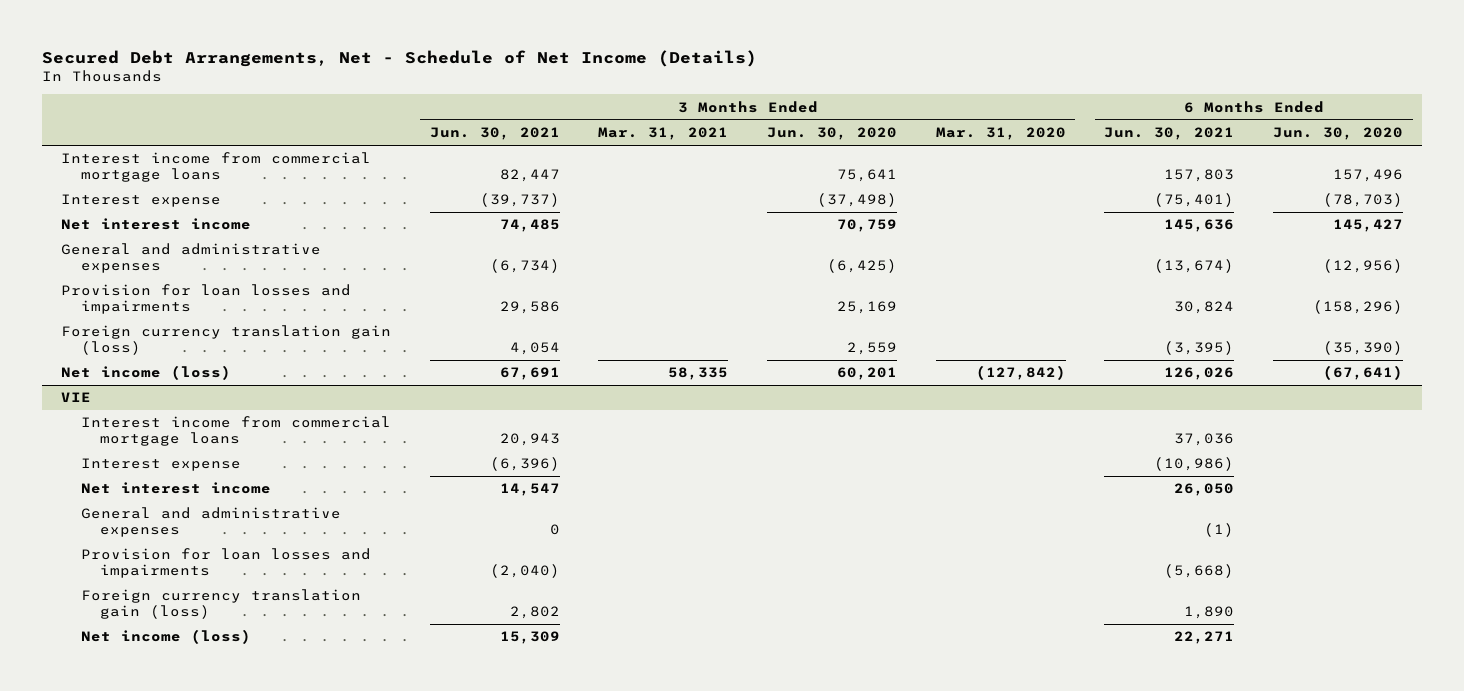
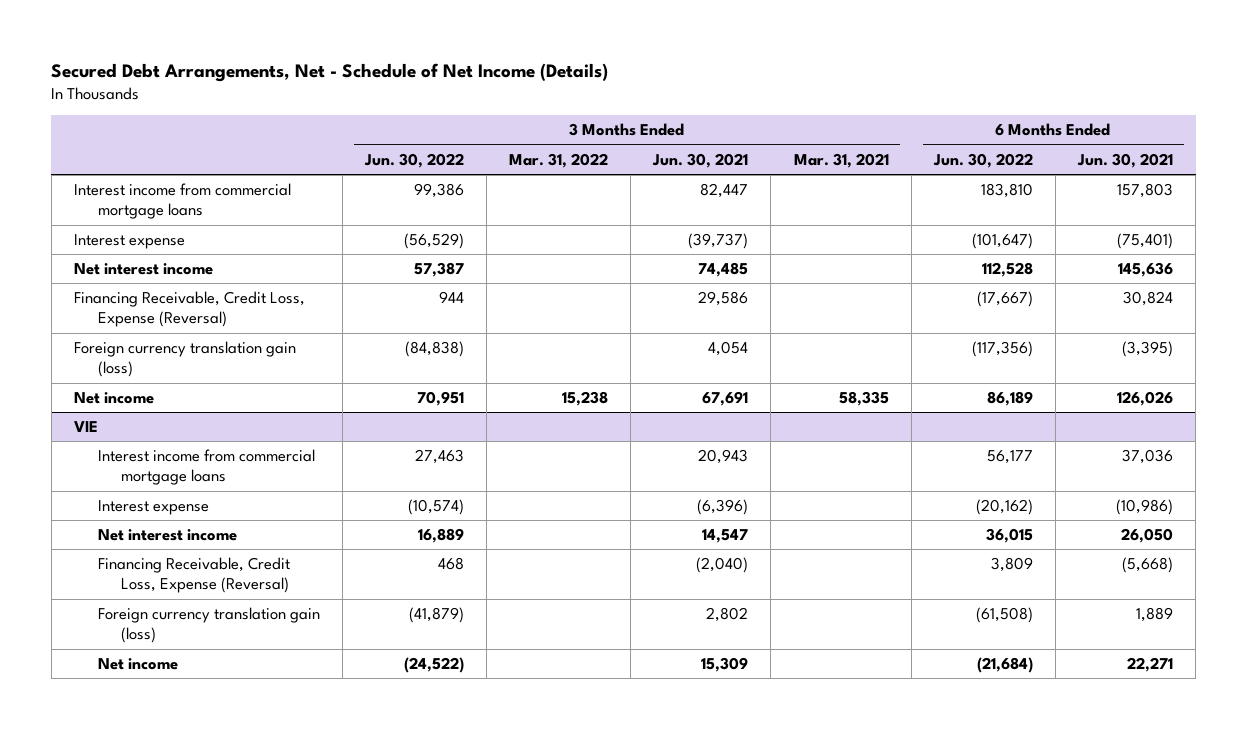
- | 3 Months Ended Jun. 30, 2021 | 3 Months Ended Mar. 31, 2021 | 3 Months Ended Jun. 30, 2020 | 3 Months Ended Mar. 31, 2020 | 6 Months Ended Jun. 30, 2021 | 6 Months Ended Jun. 30, 2020
+ | 3 Months Ended Jun. 30, 2022 | 3 Months Ended Mar. 31, 2022 | 3 Months Ended Jun. 30, 2021 | 3 Months Ended Mar. 31, 2021 | 6 Months Ended Jun. 30, 2022 | 6 Months Ended Jun. 30, 2021
- General and administrative expenses | (6,734) | | (6,425) | | (13,674) | (12,956)
- Provision for loan losses and impairments | 29,586 | | 25,169 | | 30,824 | (158,296)
+ Financing Receivable, Credit Loss, Expense (Reversal) | 944 | | 29,586 | | (17,667) | 30,824
- Net income (loss) | 67,691 | 58,335 | 60,201 | (127,842) | 126,026 | (67,641)
+ Net income | 70,951 | 15,238 | 67,691 | 58,335 | 86,189 | 126,026
@ VIE
- General and administrative expenses | 0 | | | | (1) |
- Provision for loan losses and impairments | (2,040) | | | | (5,668) |
- Foreign currency translation gain (loss) | 2,802 | | | | 1,890 |
- Net income (loss) | 15,309 | | | | 22,271 |
+ Financing Receivable, Credit Loss, Expense (Reversal) | 468 | | (2,040) | | 3,809 | (5,668)
+ Foreign currency translation gain (loss) | (41,879) | | 2,802 | | (61,508) | 1,889
+ Net income | (24,522) | | 15,309 | | (21,684) | 22,271

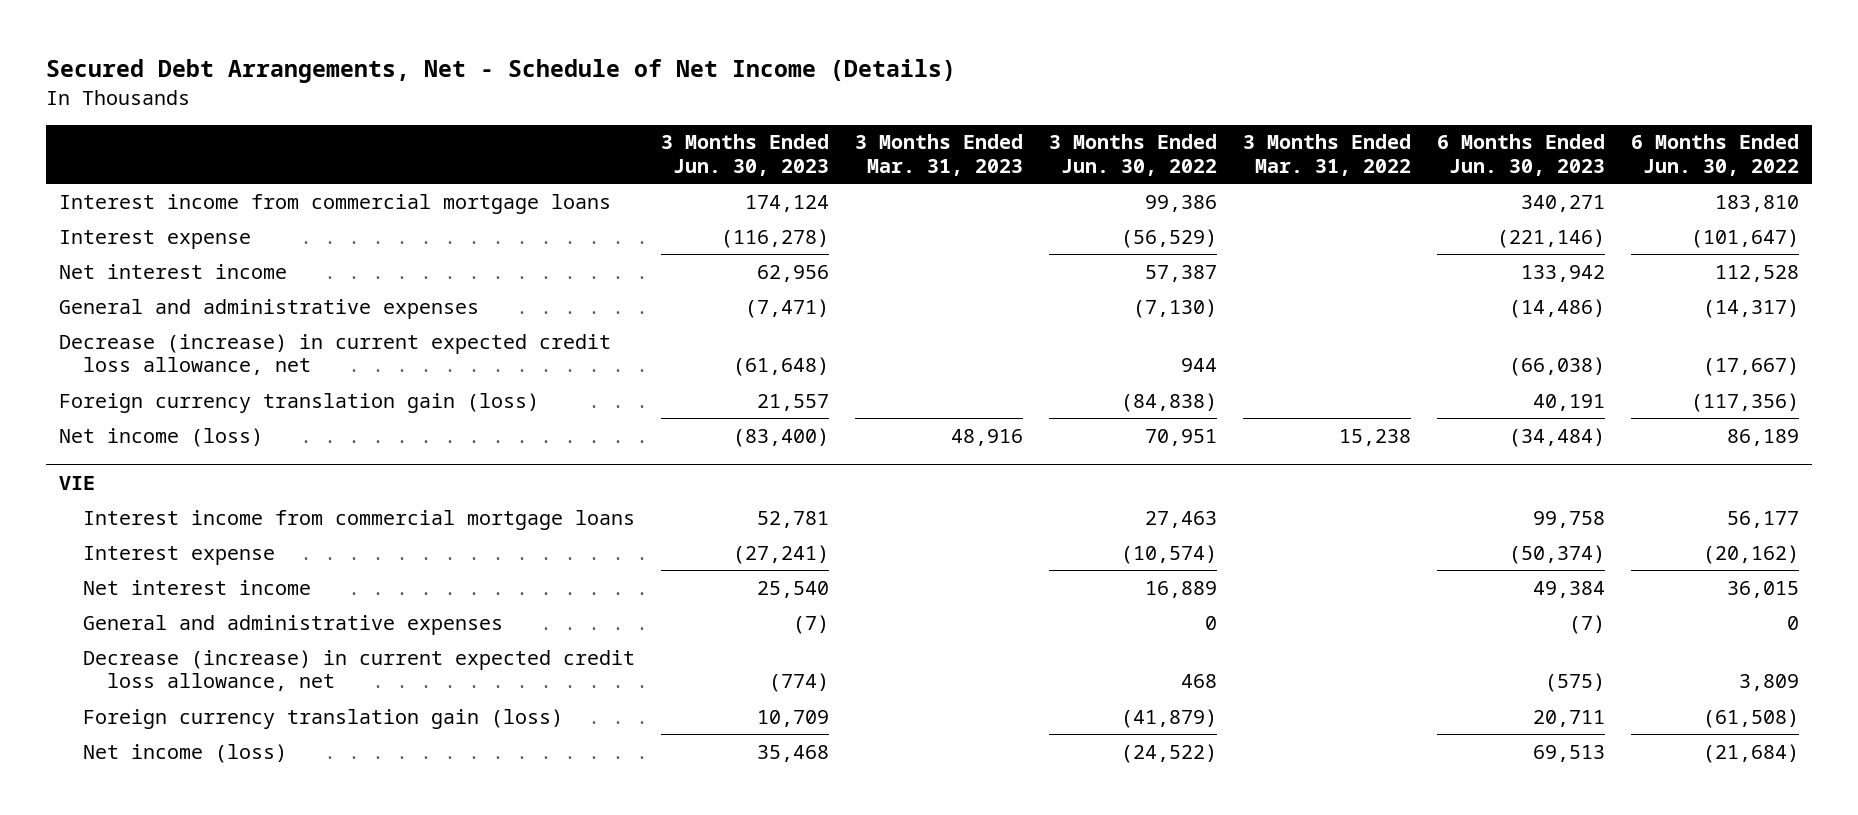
- | 3 Months Ended Jun. 30, 2022 | 3 Months Ended Mar. 31, 2022 | 3 Months Ended Jun. 30, 2021 | 3 Months Ended Mar. 31, 2021 | 6 Months Ended Jun. 30, 2022 | 6 Months Ended Jun. 30, 2021
+ | 3 Months Ended Jun. 30, 2023 | 3 Months Ended Mar. 31, 2023 | 3 Months Ended Jun. 30, 2022 | 3 Months Ended Mar. 31, 2022 | 6 Months Ended Jun. 30, 2023 | 6 Months Ended Jun. 30, 2022
- Financing Receivable, Credit Loss, Expense (Reversal) | 944 | | 29,586 | | (17,667) | 30,824
+ General and administrative expenses | (7,471) | | (7,130) | | (14,486) | (14,317)
+ Decrease (increase) in current expected credit loss allowance, net | (61,648) | | 944 | | (66,038) | (17,667)
- Net income | 70,951 | 15,238 | 67,691 | 58,335 | 86,189 | 126,026
+ Net income (loss) | (83,400) | 48,916 | 70,951 | 15,238 | (34,484) | 86,189
@ VIE
- Financing Receivable, Credit Loss, Expense (Reversal) | 468 | | (2,040) | | 3,809 | (5,668)
+ General and administrative expenses | (7) | | 0 | | (7) | 0
+ Decrease (increase) in current expected credit loss allowance, net | (774) | | 468 | | (575) | 3,809
- Net income | (24,522) | | 15,309 | | (21,684) | 22,271
+ Net income (loss) | 35,468 | | (24,522) | | 69,513 | (21,684)

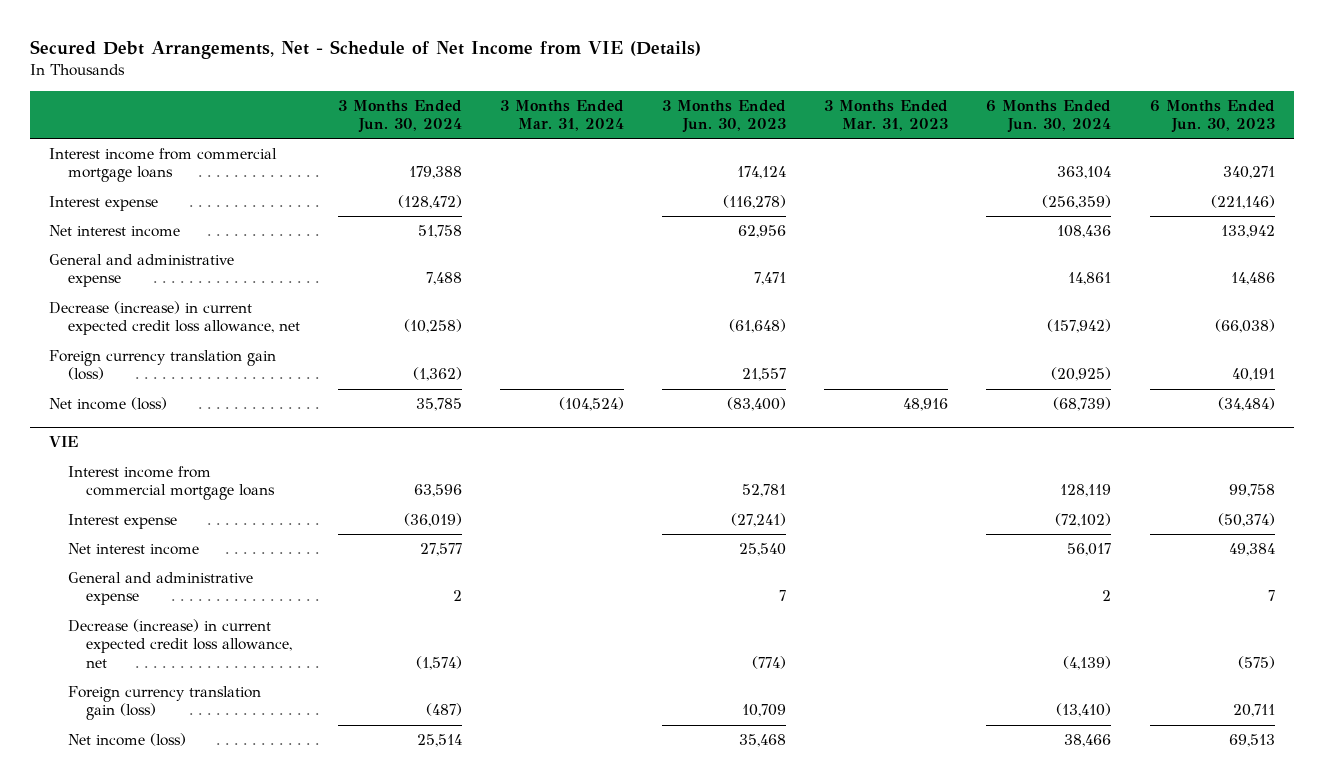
- Secured Debt Arrangements, Net - Schedule of Net Income (Details)
+ Secured Debt Arrangements, Net - Schedule of Net Income from VIE (Details)
- | 3 Months Ended Jun. 30, 2023 | 3 Months Ended Mar. 31, 2023 | 3 Months Ended Jun. 30, 2022 | 3 Months Ended Mar. 31, 2022 | 6 Months Ended Jun. 30, 2023 | 6 Months Ended Jun. 30, 2022
+ | 3 Months Ended Jun. 30, 2024 | 3 Months Ended Mar. 31, 2024 | 3 Months Ended Jun. 30, 2023 | 3 Months Ended Mar. 31, 2023 | 6 Months Ended Jun. 30, 2024 | 6 Months Ended Jun. 30, 2023
- General and administrative expenses | (7,471) | | (7,130) | | (14,486) | (14,317)
+ General and administrative expense | 7,488 | | 7,471 | | 14,861 | 14,486
@ VIE
- General and administrative expenses | (7) | | 0 | | (7) | 0
+ General and administrative expense | 2 | | 7 | | 2 | 7

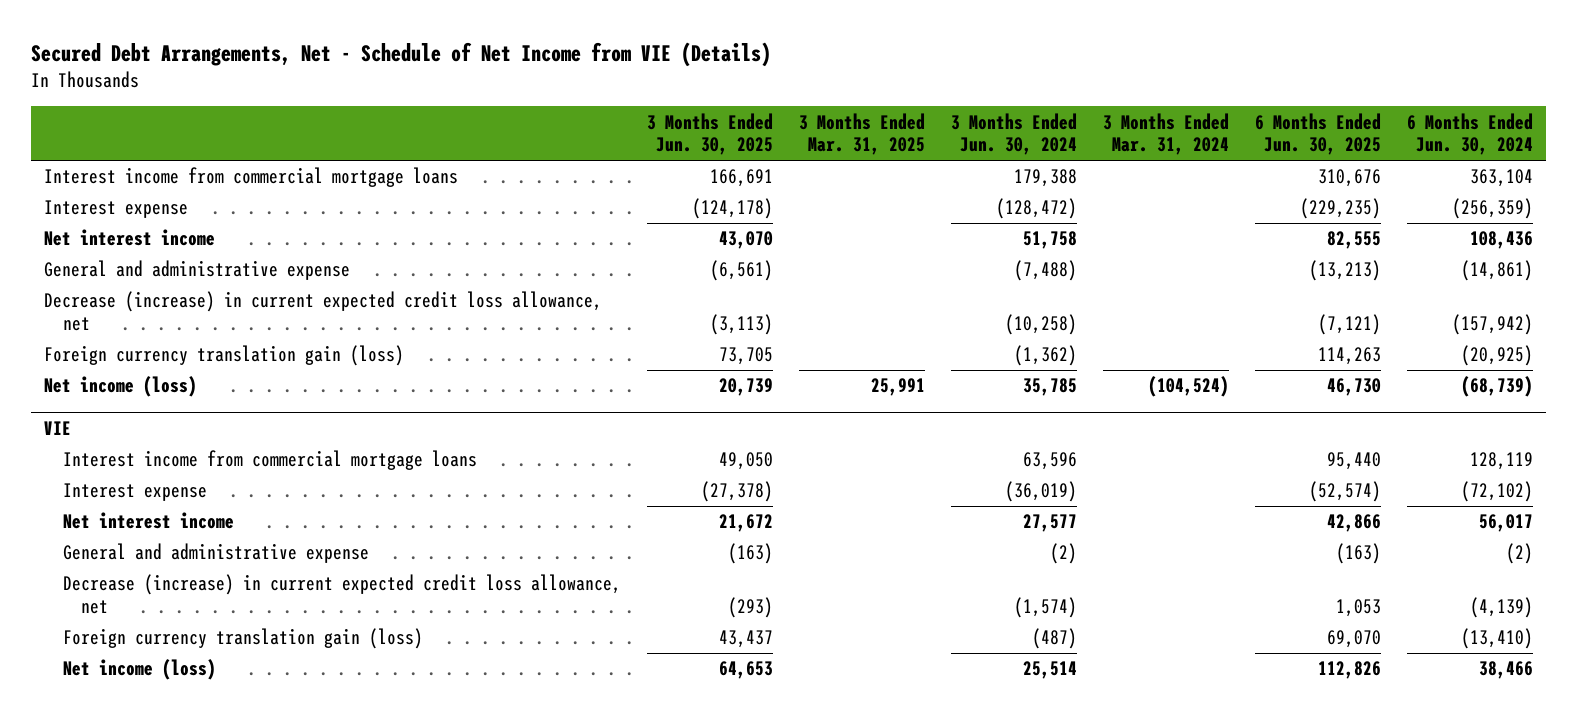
- | 3 Months Ended Jun. 30, 2024 | 3 Months Ended Mar. 31, 2024 | 3 Months Ended Jun. 30, 2023 | 3 Months Ended Mar. 31, 2023 | 6 Months Ended Jun. 30, 2024 | 6 Months Ended Jun. 30, 2023
+ | 3 Months Ended Jun. 30, 2025 | 3 Months Ended Mar. 31, 2025 | 3 Months Ended Jun. 30, 2024 | 3 Months Ended Mar. 31, 2024 | 6 Months Ended Jun. 30, 2025 | 6 Months Ended Jun. 30, 2024
- General and administrative expense | 7,488 | | 7,471 | | 14,861 | 14,486
+ General and administrative expense | (6,561) | | (7,488) | | (13,213) | (14,861)
@ VIE
- General and administrative expense | 2 | | 7 | | 2 | 7
+ General and administrative expense | (163) | | (2) | | (163) | (2)

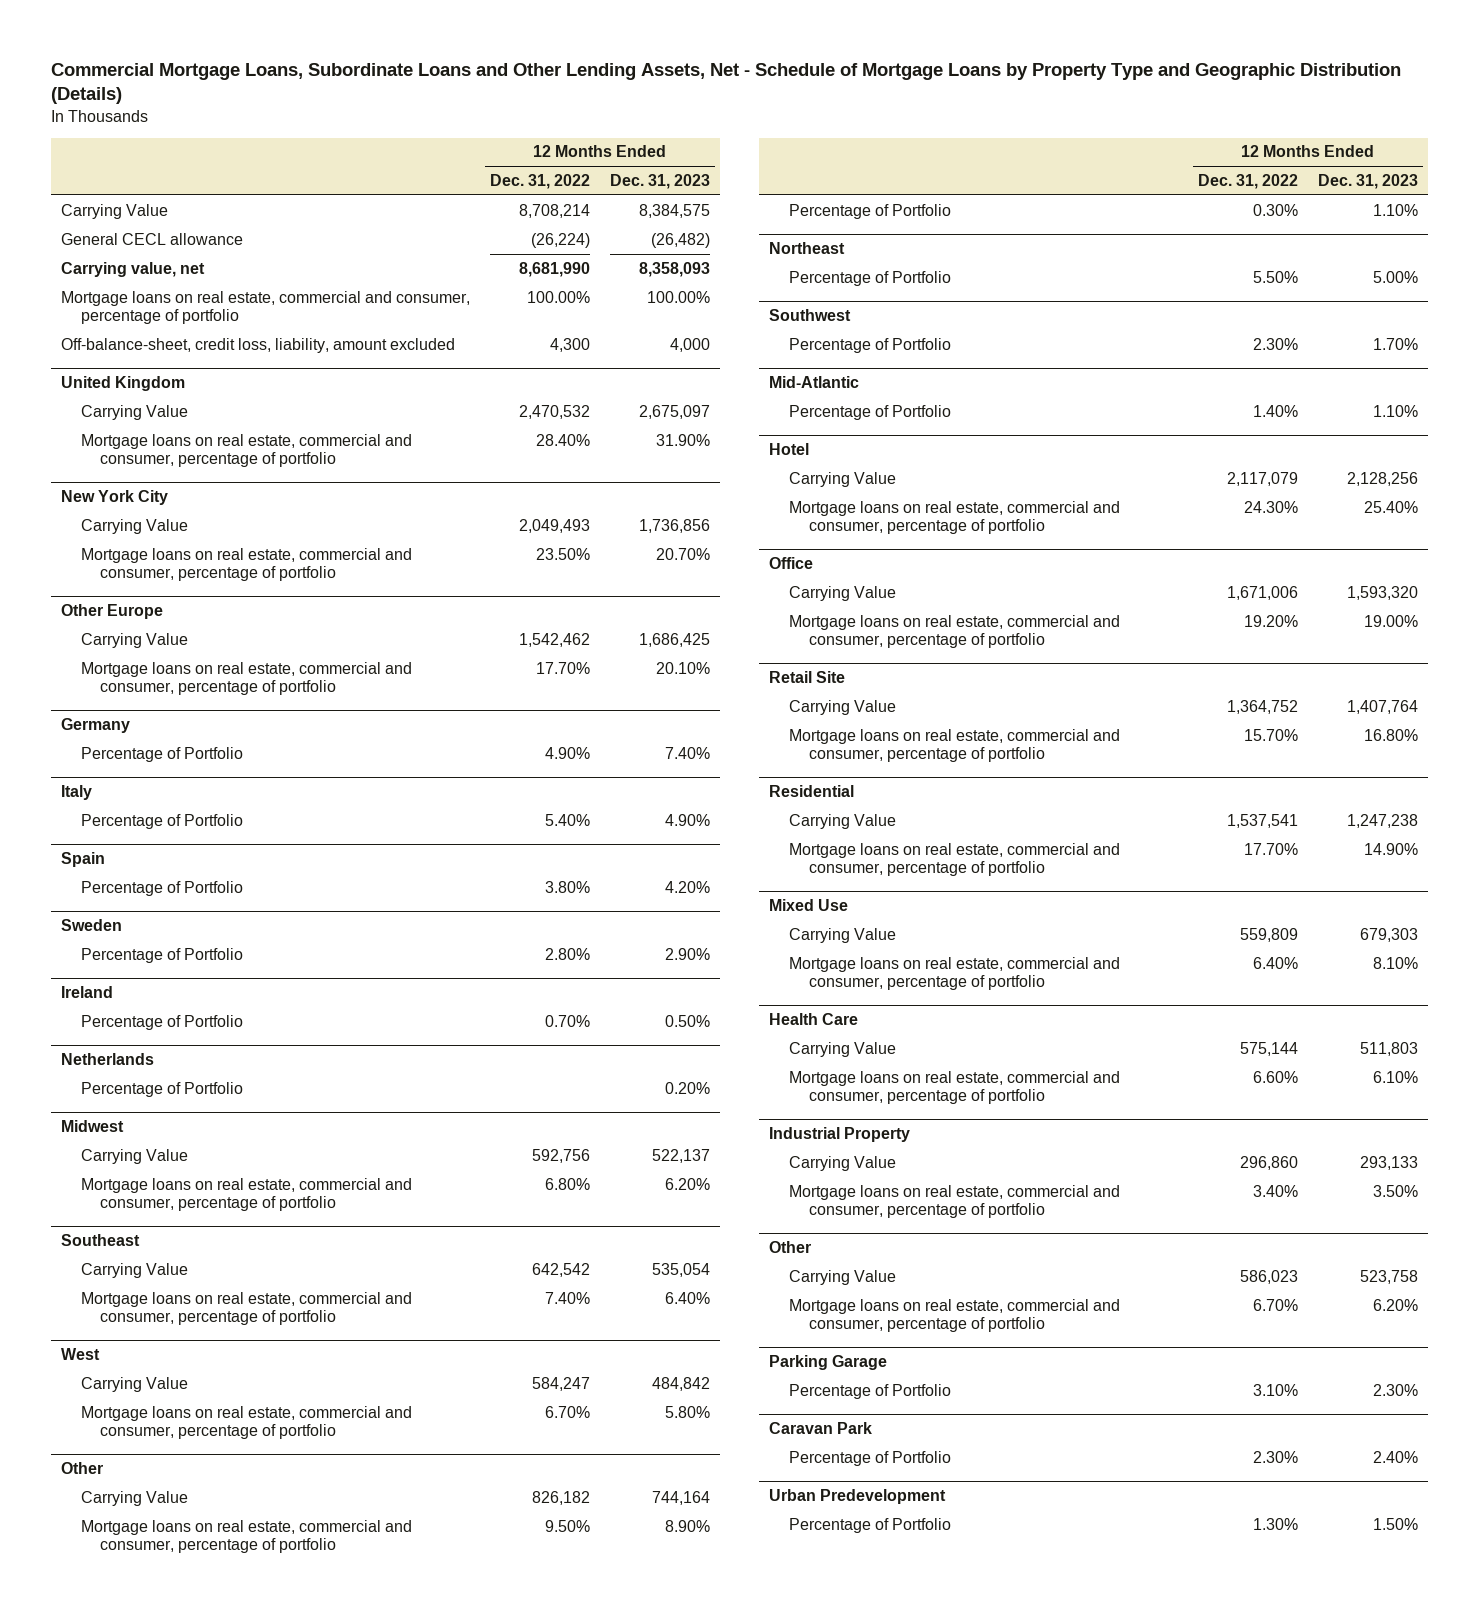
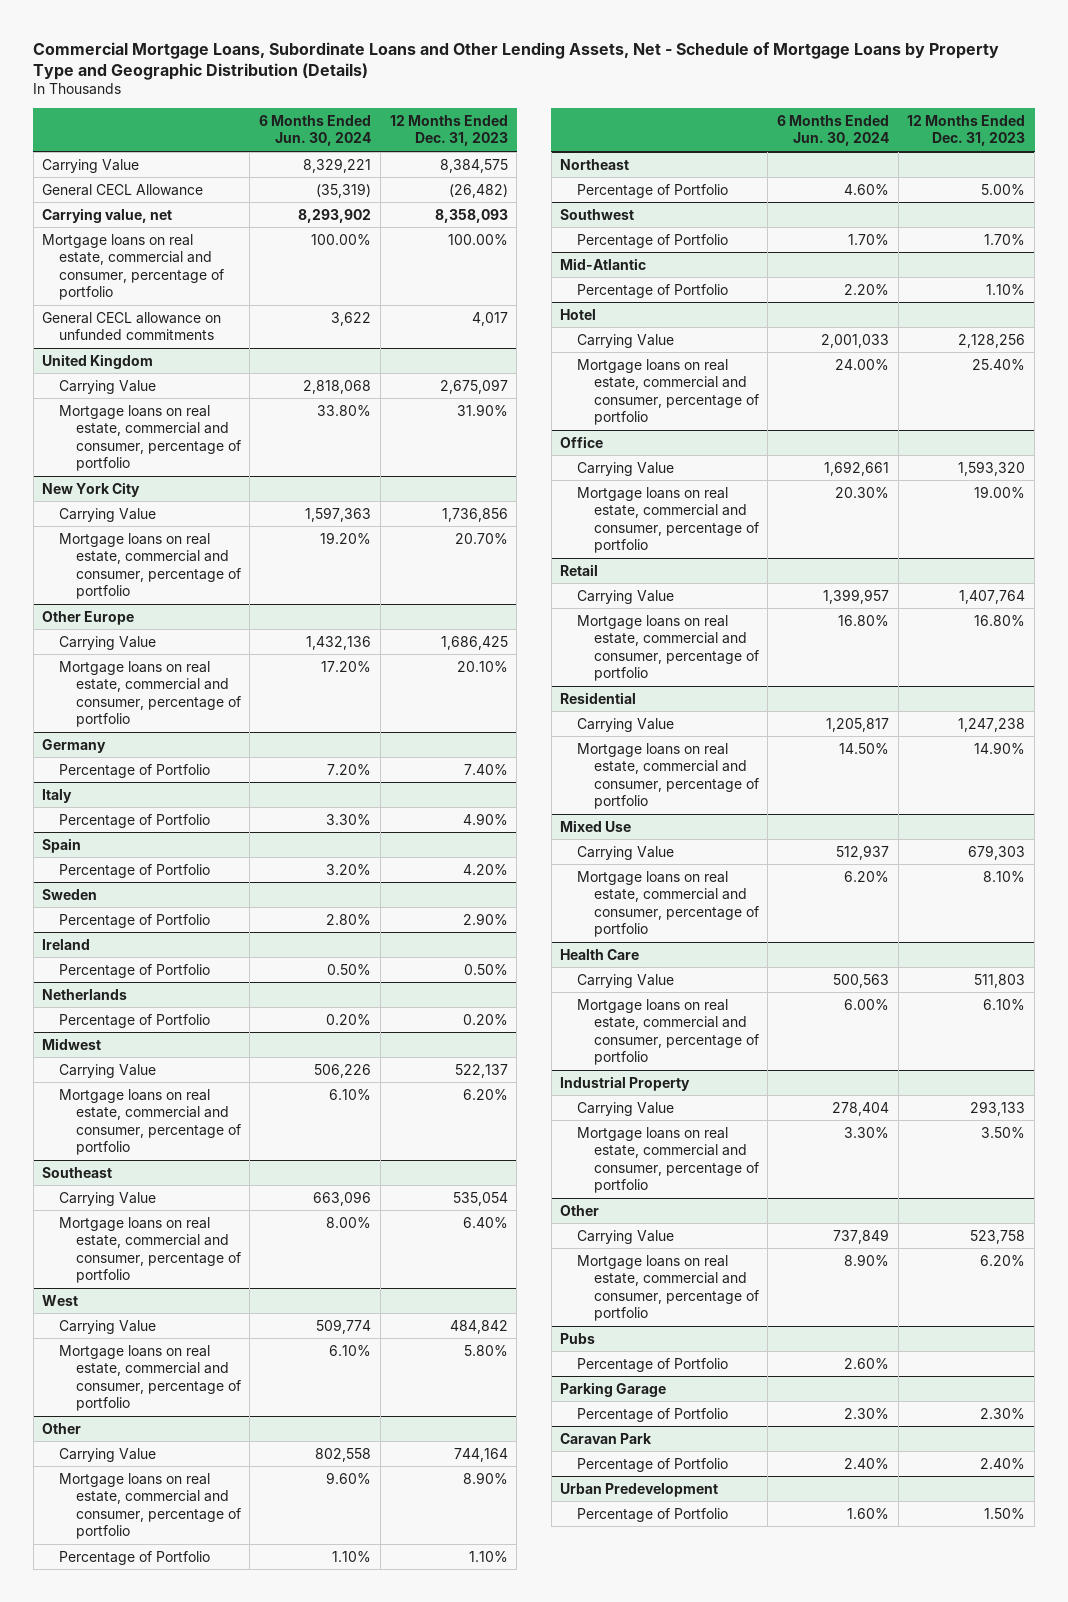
- | 12 Months Ended Dec. 31, 2022 | 12 Months Ended Dec. 31, 2023
+ | 6 Months Ended Jun. 30, 2024 | 12 Months Ended Dec. 31, 2023
- General CECL allowance | (26,224) | (26,482)
+ General CECL Allowance | (35,319) | (26,482)
- Off-balance-sheet, credit loss, liability, amount excluded | 4,300 | 4,000
+ General CECL allowance on unfunded commitments | 3,622 | 4,017
- Retail Site
+ Retail
+ Pubs
+ Percentage of Portfolio | 2.60% |

